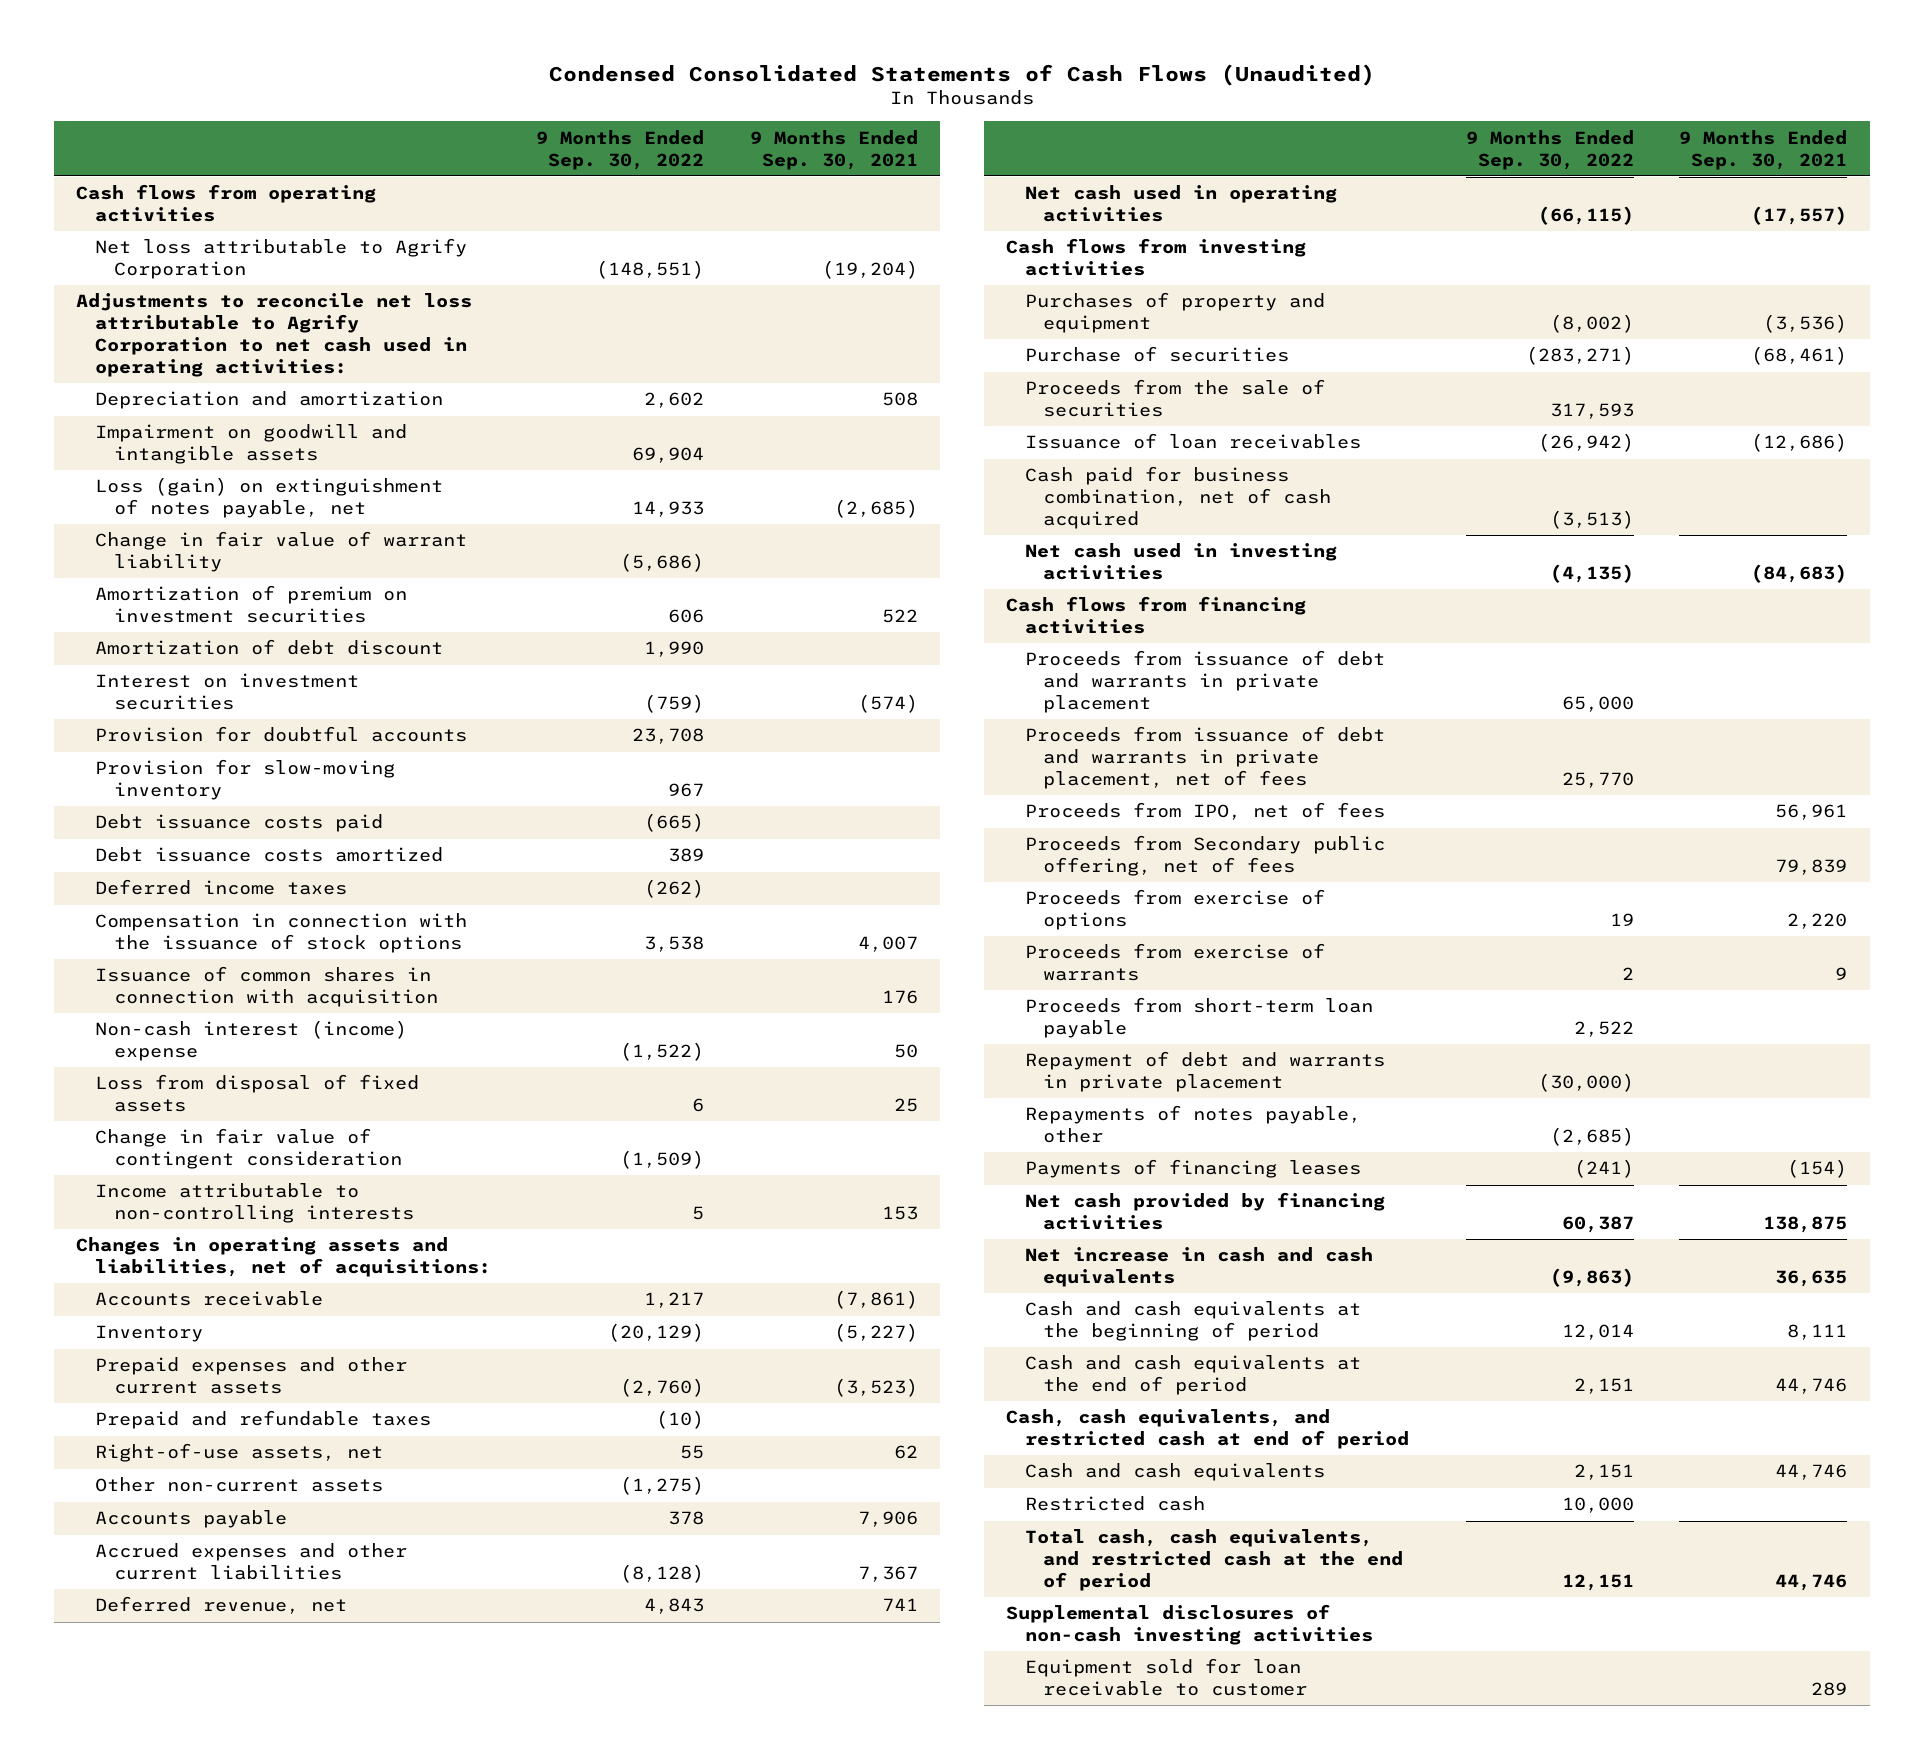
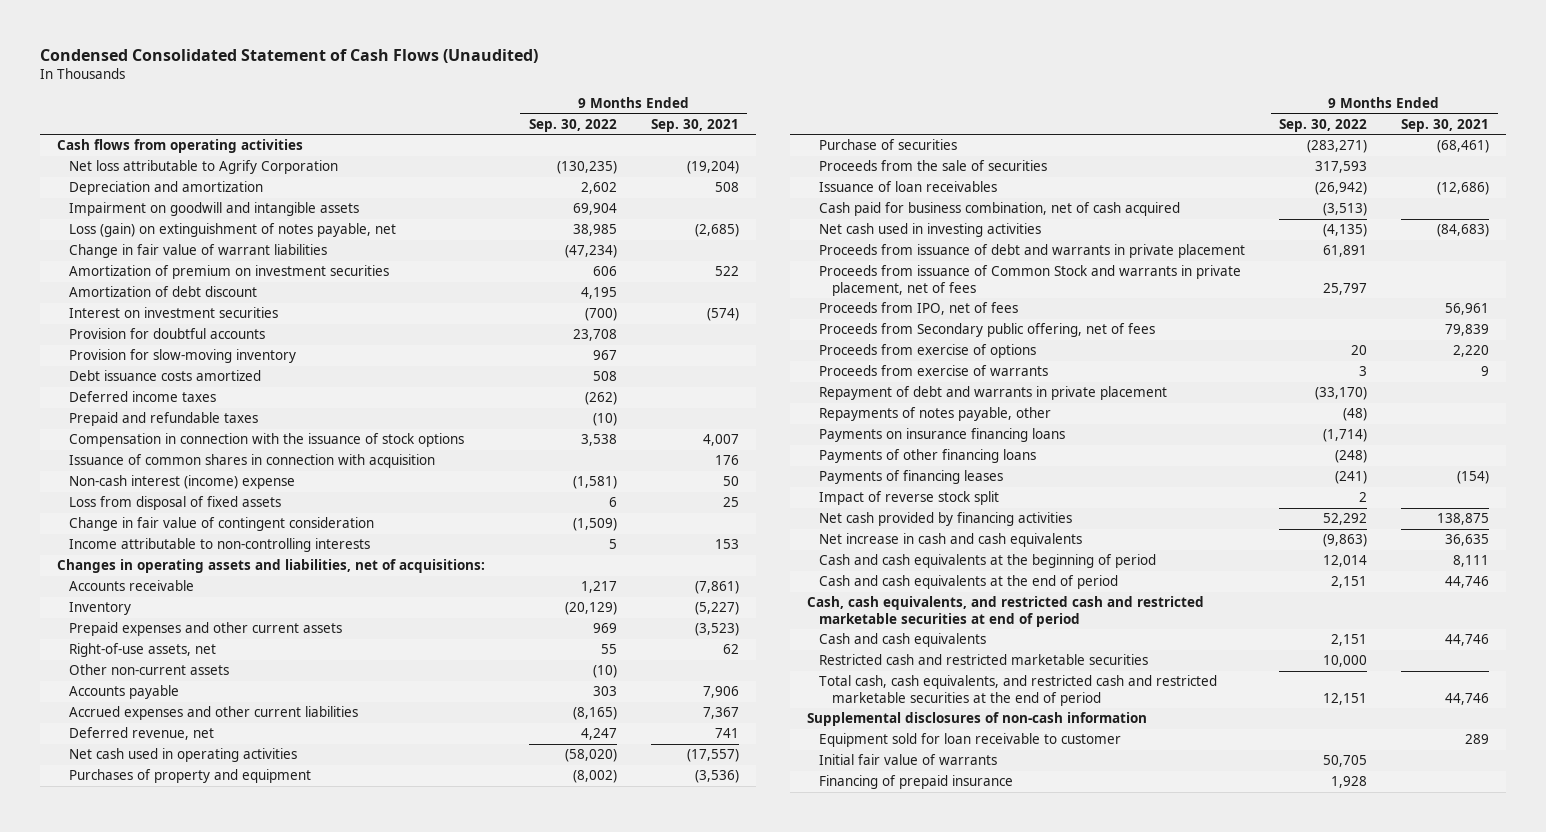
- Condensed Consolidated Statements of Cash Flows (Unaudited)
+ Condensed Consolidated Statement of Cash Flows (Unaudited)
- Net loss attributable to Agrify Corporation | (148,551) | (19,204)
- Adjustments to reconcile net loss attributable to Agrify Corporation to net cash used in operating activities:
+ Net loss attributable to Agrify Corporation | (130,235) | (19,204)
- Loss (gain) on extinguishment of notes payable, net | 14,933 | (2,685)
- Change in fair value of warrant liability | (5,686) |
+ Loss (gain) on extinguishment of notes payable, net | 38,985 | (2,685)
+ Change in fair value of warrant liabilities | (47,234) |
- Amortization of debt discount | 1,990 |
- Interest on investment securities | (759) | (574)
+ Amortization of debt discount | 4,195 |
+ Interest on investment securities | (700) | (574)
- Debt issuance costs paid | (665) |
- Debt issuance costs amortized | 389 |
+ Debt issuance costs amortized | 508 |
moved up: Prepaid and refundable taxes | (10) |
- Non-cash interest (income) expense | (1,522) | 50
+ Non-cash interest (income) expense | (1,581) | 50
- Prepaid expenses and other current assets | (2,760) | (3,523)
+ Prepaid expenses and other current assets | 969 | (3,523)
- Other non-current assets | (1,275) |
- Accounts payable | 378 | 7,906
- Accrued expenses and other current liabilities | (8,128) | 7,367
- Deferred revenue, net | 4,843 | 741
- Net cash used in operating activities | (66,115) | (17,557)
- Cash flows from investing activities
+ Other non-current assets | (10) |
+ Accounts payable | 303 | 7,906
+ Accrued expenses and other current liabilities | (8,165) | 7,367
+ Deferred revenue, net | 4,247 | 741
+ Net cash used in operating activities | (58,020) | (17,557)
- Cash flows from financing activities
- Proceeds from issuance of debt and warrants in private placement | 65,000 |
- Proceeds from issuance of debt and warrants in private placement, net of fees | 25,770 |
+ Proceeds from issuance of debt and warrants in private placement | 61,891 |
+ Proceeds from issuance of Common Stock and warrants in private placement, net of fees | 25,797 |
- Proceeds from exercise of options | 19 | 2,220
- Proceeds from exercise of warrants | 2 | 9
- Proceeds from short-term loan payable | 2,522 |
- Repayment of debt and warrants in private placement | (30,000) |
- Repayments of notes payable, other | (2,685) |
+ Proceeds from exercise of options | 20 | 2,220
+ Proceeds from exercise of warrants | 3 | 9
+ Repayment of debt and warrants in private placement | (33,170) |
+ Repayments of notes payable, other | (48) |
+ Payments on insurance financing loans | (1,714) |
+ Payments of other financing loans | (248) |
- Net cash provided by financing activities | 60,387 | 138,875
+ Impact of reverse stock split | 2 |
+ Net cash provided by financing activities | 52,292 | 138,875
- Cash, cash equivalents, and restricted cash at end of period
+ Cash, cash equivalents, and restricted cash and restricted marketable securities at end of period
- Restricted cash | 10,000 |
- Total cash, cash equivalents, and restricted cash at the end of period | 12,151 | 44,746
- Supplemental disclosures of non-cash investing activities
+ Restricted cash and restricted marketable securities | 10,000 |
+ Total cash, cash equivalents, and restricted cash and restricted marketable securities at the end of period | 12,151 | 44,746
+ Supplemental disclosures of non-cash information
+ Initial fair value of warrants | 50,705 |
+ Financing of prepaid insurance | 1,928 |

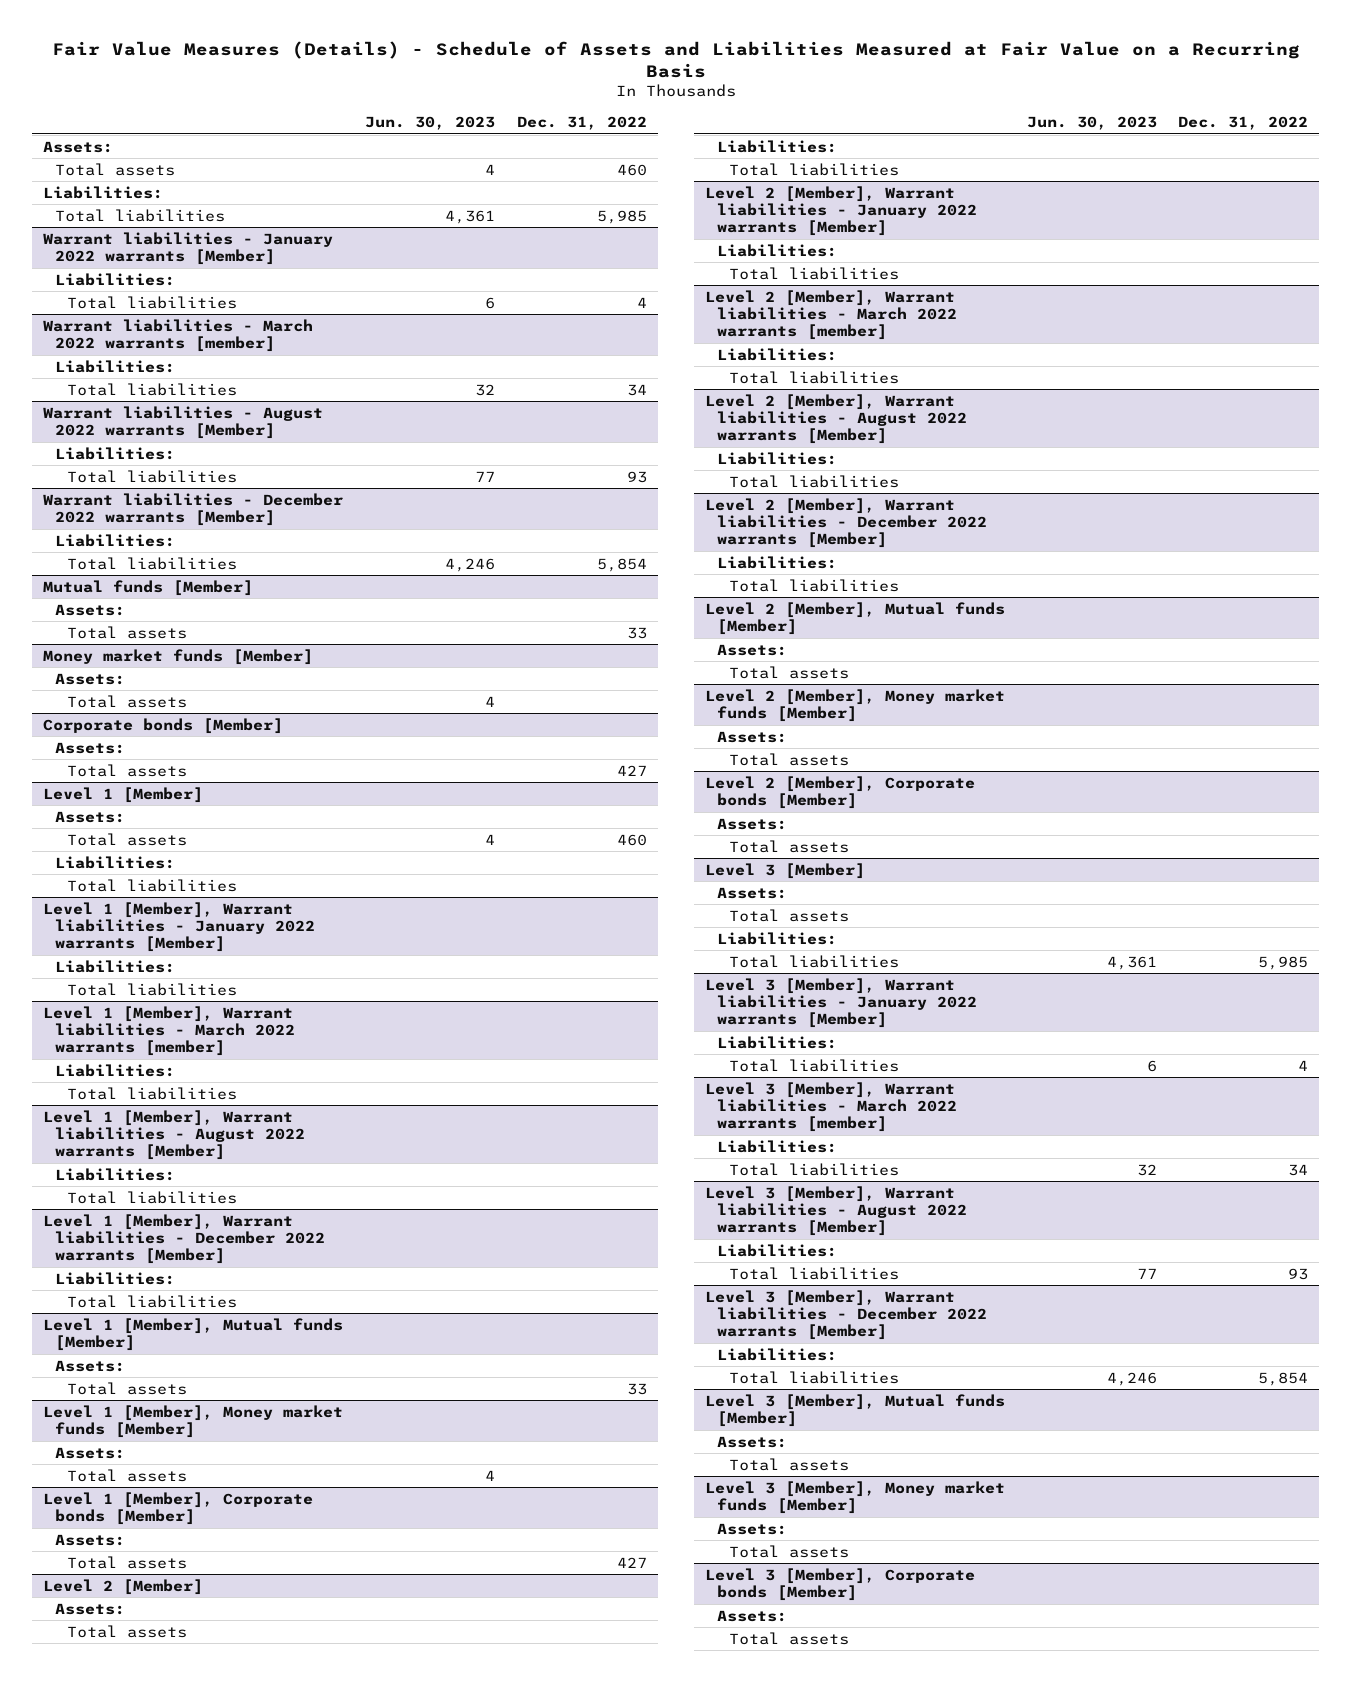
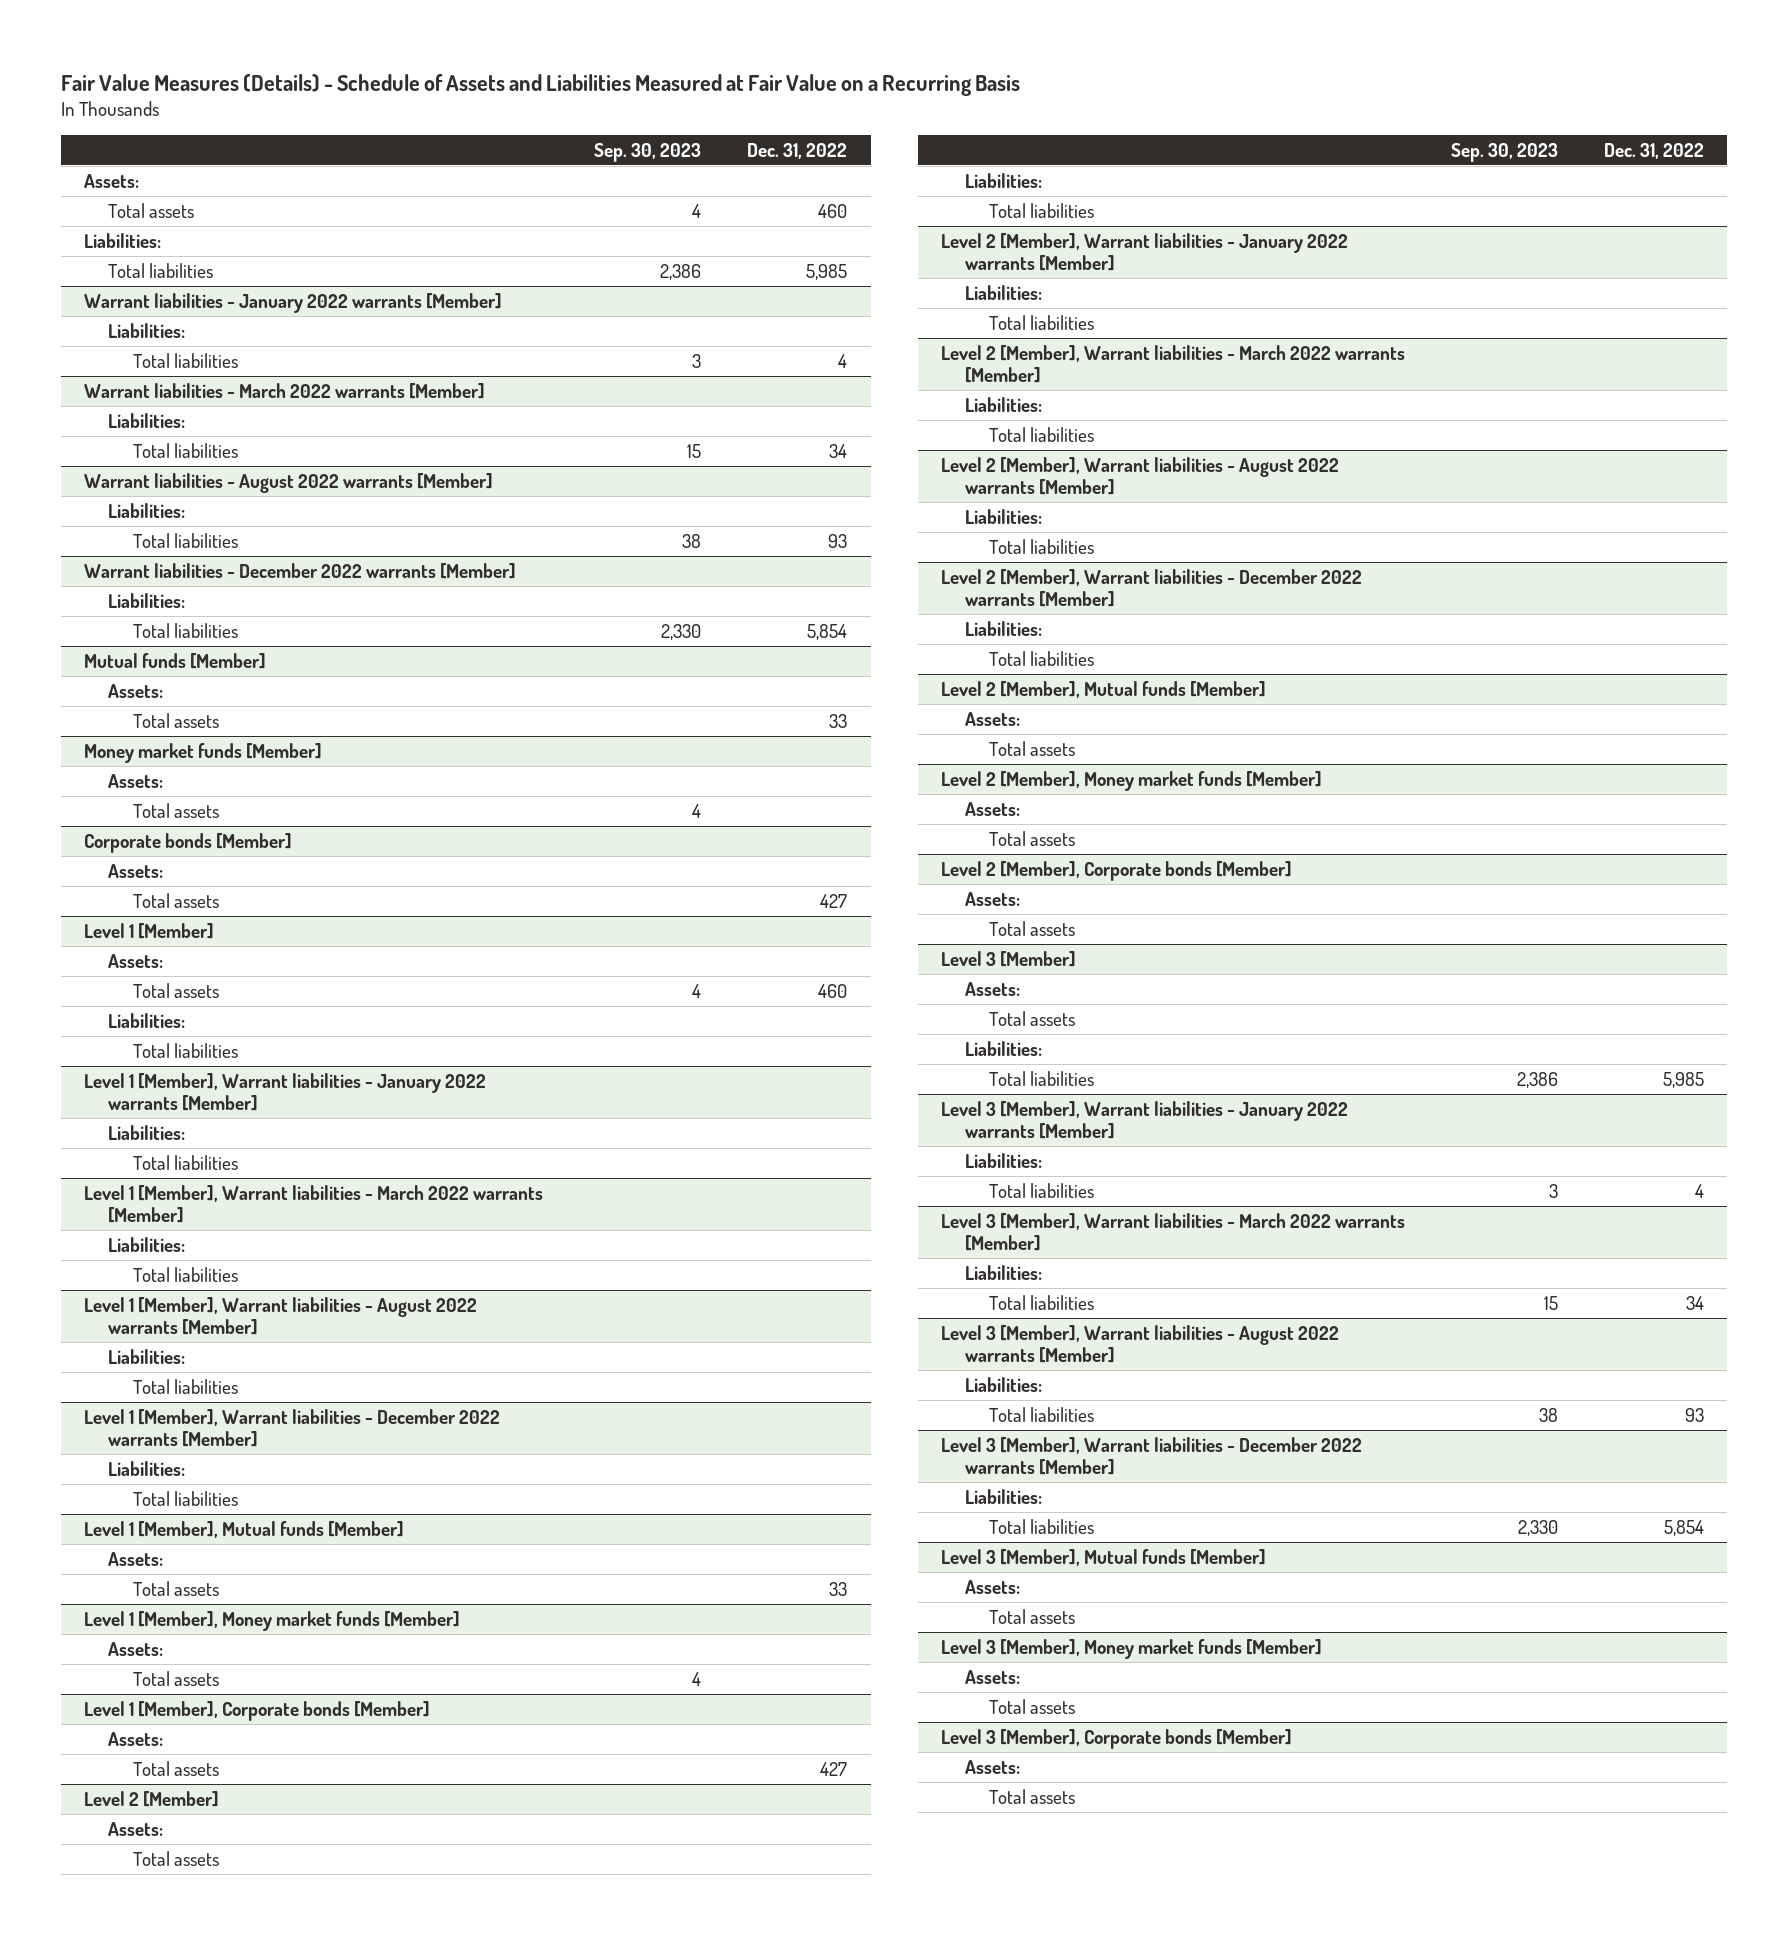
- | Jun. 30, 2023 | Dec. 31, 2022
+ | Sep. 30, 2023 | Dec. 31, 2022
- Warrant liabilities - March 2022 warrants [member]
+ Warrant liabilities - March 2022 warrants [Member]
- Level 1 [Member], Warrant liabilities - March 2022 warrants [member]
+ Level 1 [Member], Warrant liabilities - March 2022 warrants [Member]
- Level 2 [Member], Warrant liabilities - March 2022 warrants [member]
+ Level 2 [Member], Warrant liabilities - March 2022 warrants [Member]
- Level 3 [Member], Warrant liabilities - March 2022 warrants [member]
+ Level 3 [Member], Warrant liabilities - March 2022 warrants [Member]

